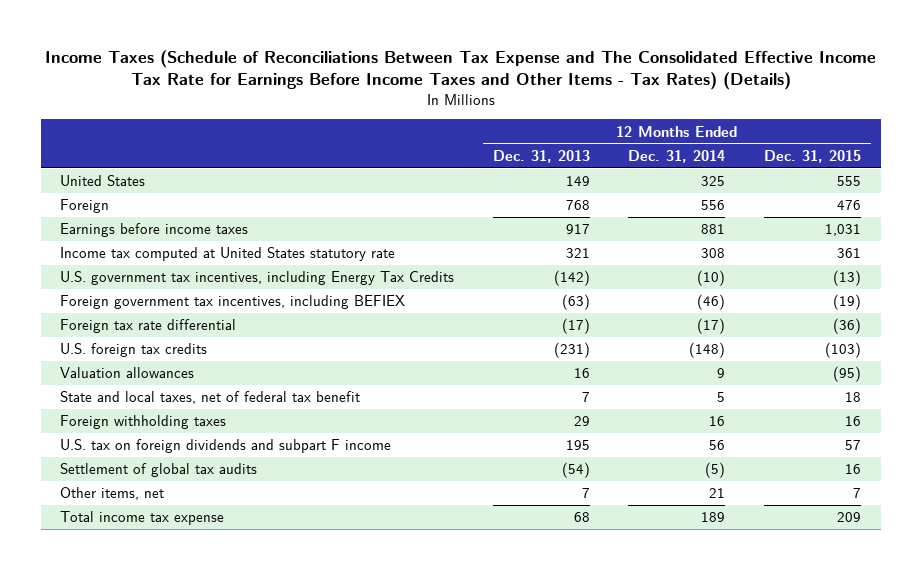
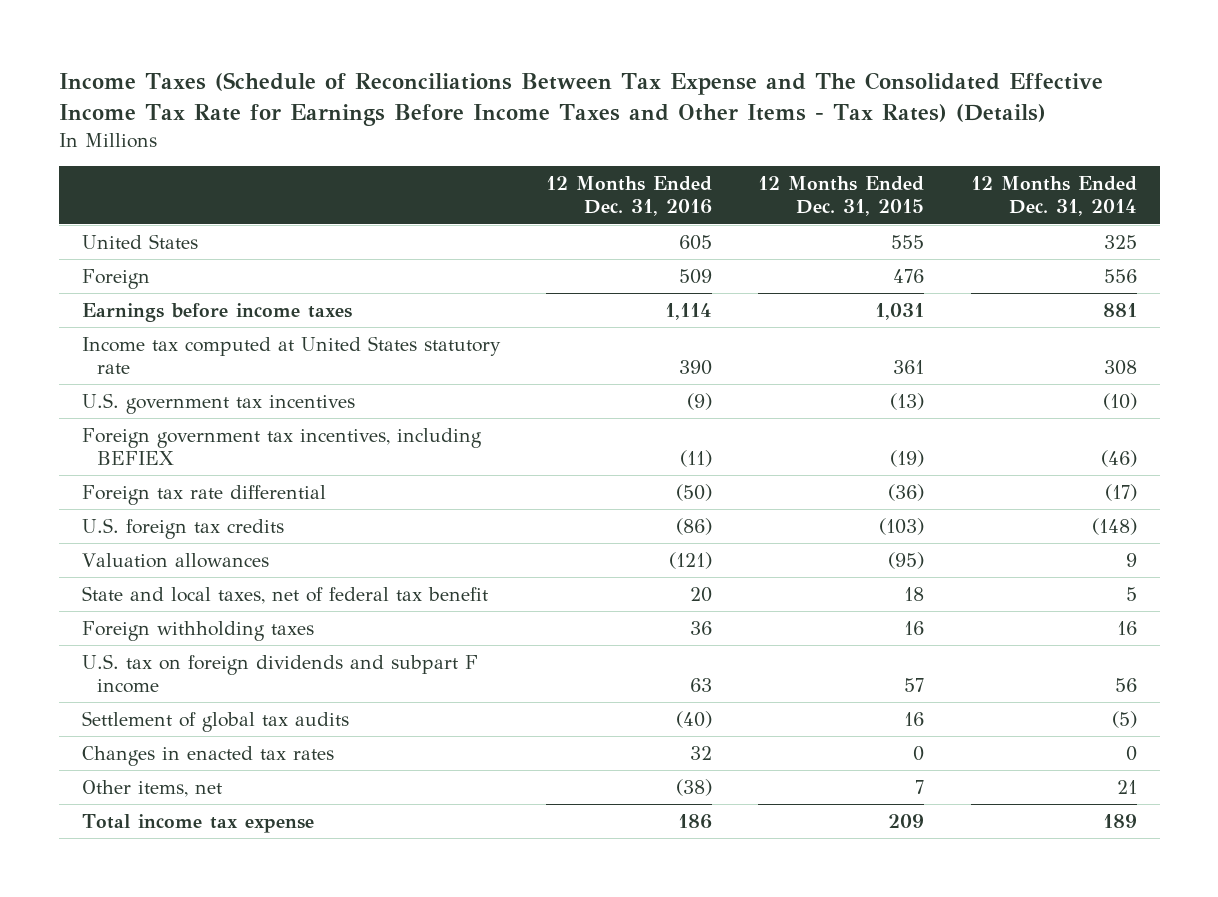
- | 12 Months Ended Dec. 31, 2013 | 12 Months Ended Dec. 31, 2014 | 12 Months Ended Dec. 31, 2015
+ | 12 Months Ended Dec. 31, 2016 | 12 Months Ended Dec. 31, 2015 | 12 Months Ended Dec. 31, 2014
- U.S. government tax incentives, including Energy Tax Credits | (142) | (10) | (13)
+ U.S. government tax incentives | (9) | (13) | (10)
+ Changes in enacted tax rates | 32 | 0 | 0

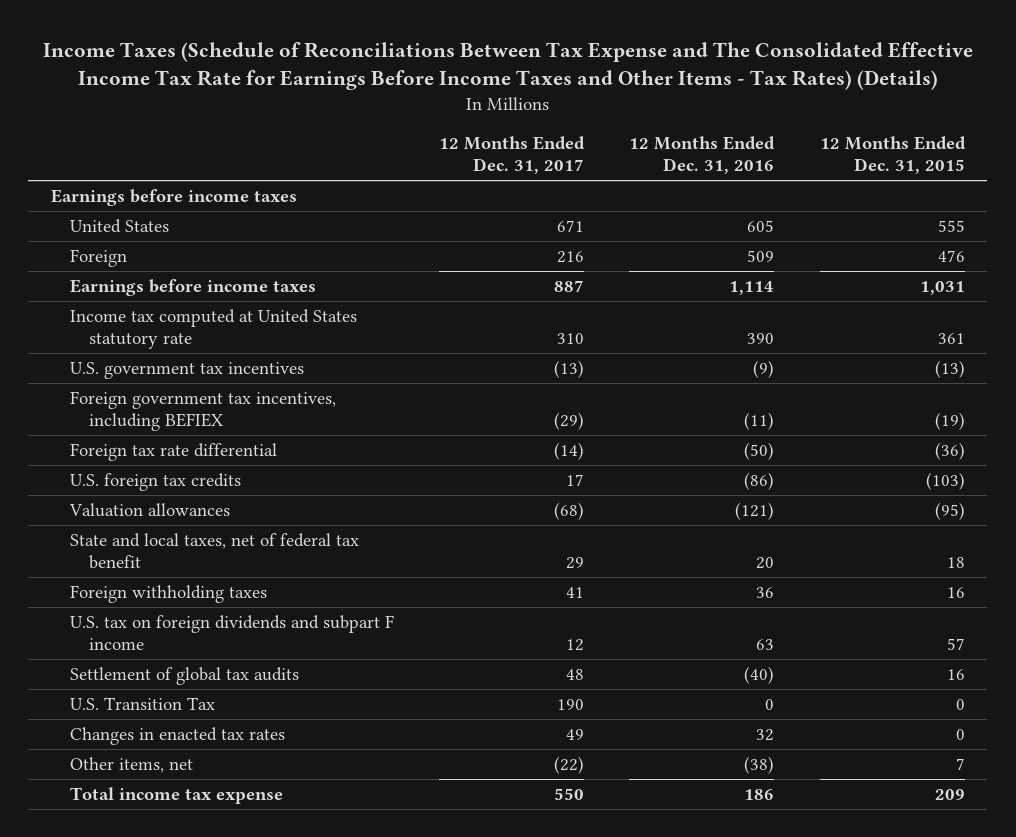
- | 12 Months Ended Dec. 31, 2016 | 12 Months Ended Dec. 31, 2015 | 12 Months Ended Dec. 31, 2014
+ | 12 Months Ended Dec. 31, 2017 | 12 Months Ended Dec. 31, 2016 | 12 Months Ended Dec. 31, 2015
+ Earnings before income taxes
+ U.S. Transition Tax | 190 | 0 | 0

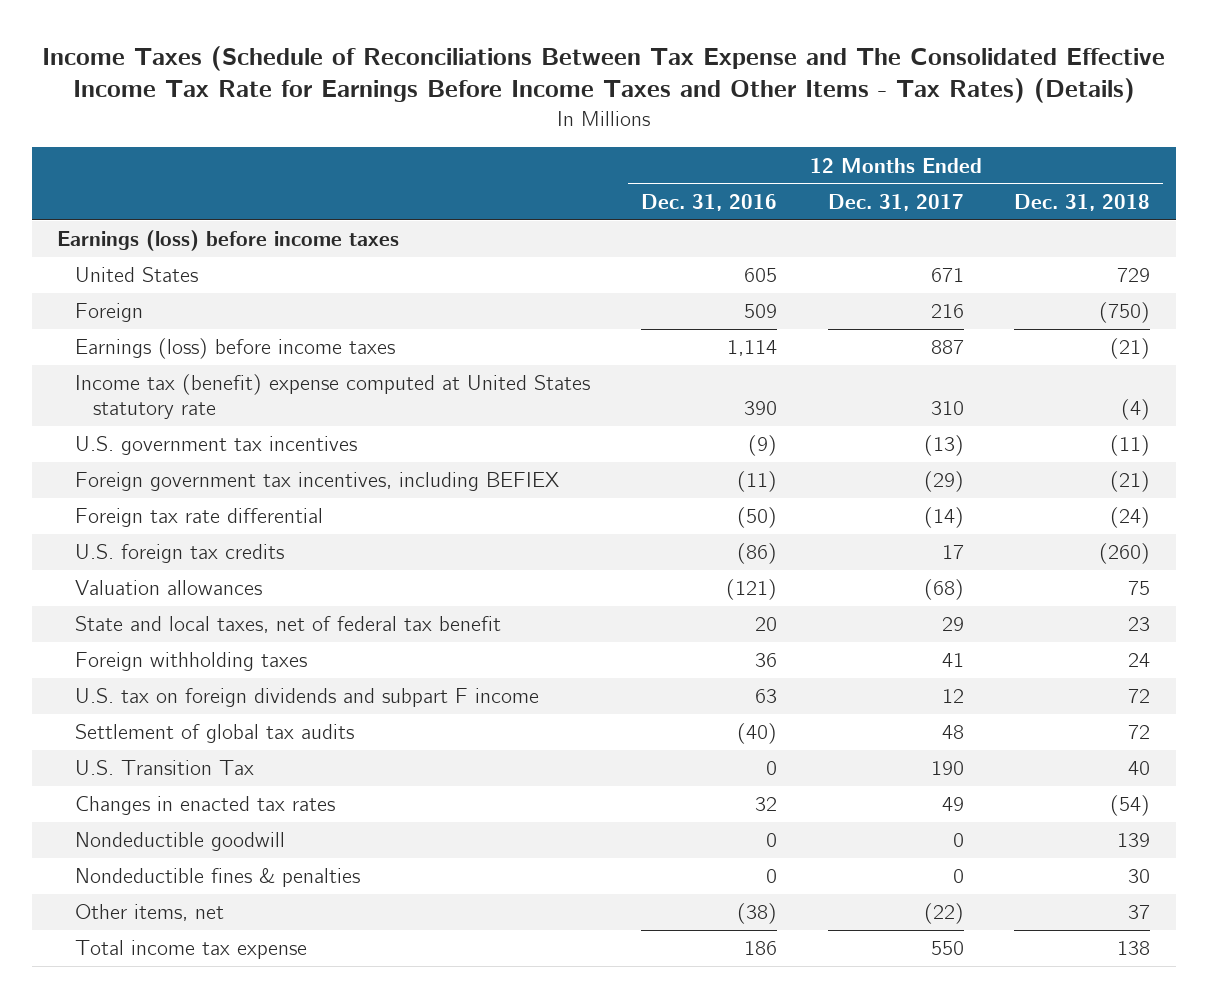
- | 12 Months Ended Dec. 31, 2017 | 12 Months Ended Dec. 31, 2016 | 12 Months Ended Dec. 31, 2015
+ | 12 Months Ended Dec. 31, 2016 | 12 Months Ended Dec. 31, 2017 | 12 Months Ended Dec. 31, 2018
- Earnings before income taxes
+ Earnings (loss) before income taxes
- Earnings before income taxes | 887 | 1,114 | 1,031
- Income tax computed at United States statutory rate | 310 | 390 | 361
+ Earnings (loss) before income taxes | 1,114 | 887 | (21)
+ Income tax (benefit) expense computed at United States statutory rate | 390 | 310 | (4)
+ Nondeductible goodwill | 0 | 0 | 139
+ Nondeductible fines & penalties | 0 | 0 | 30

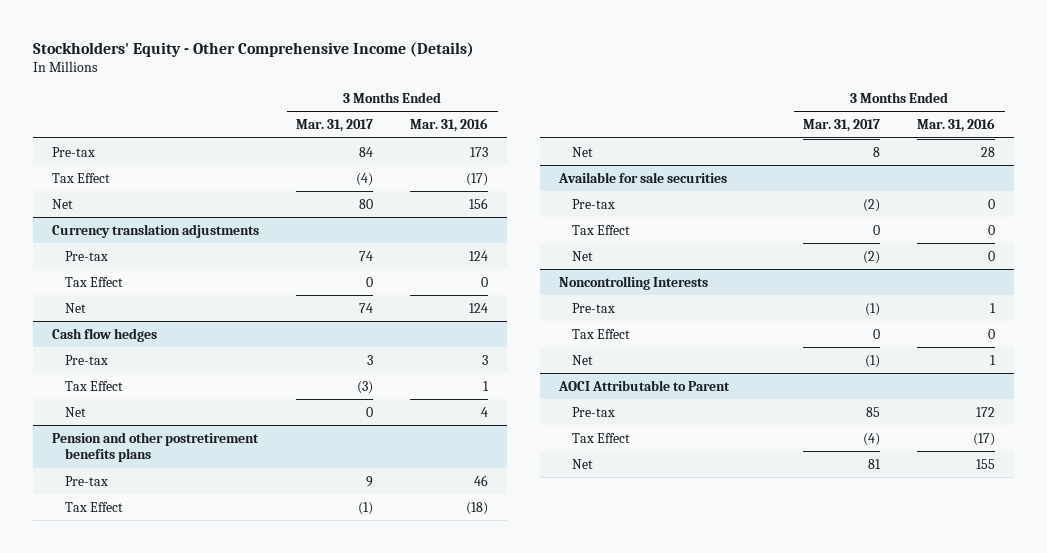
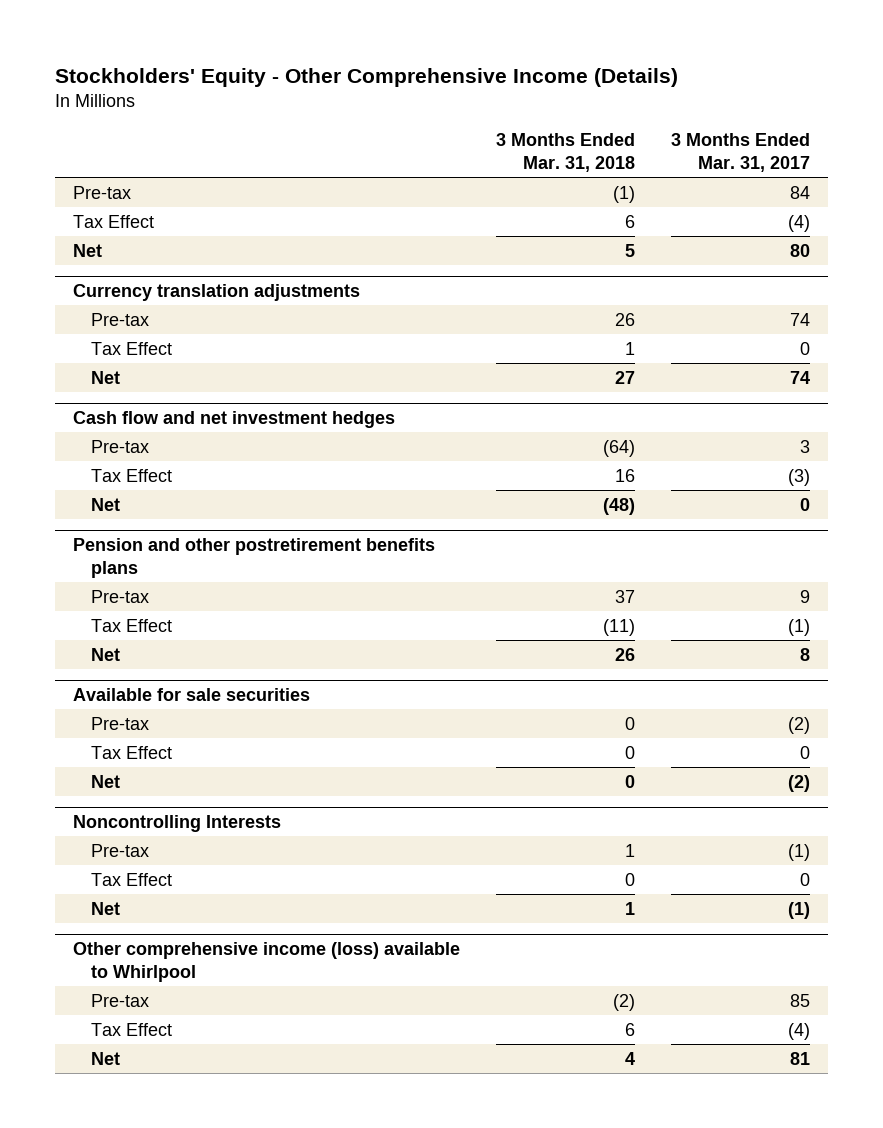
- | 3 Months Ended Mar. 31, 2017 | 3 Months Ended Mar. 31, 2016
+ | 3 Months Ended Mar. 31, 2018 | 3 Months Ended Mar. 31, 2017
- Cash flow hedges
+ Cash flow and net investment hedges
- AOCI Attributable to Parent
+ Other comprehensive income (loss) available to Whirlpool

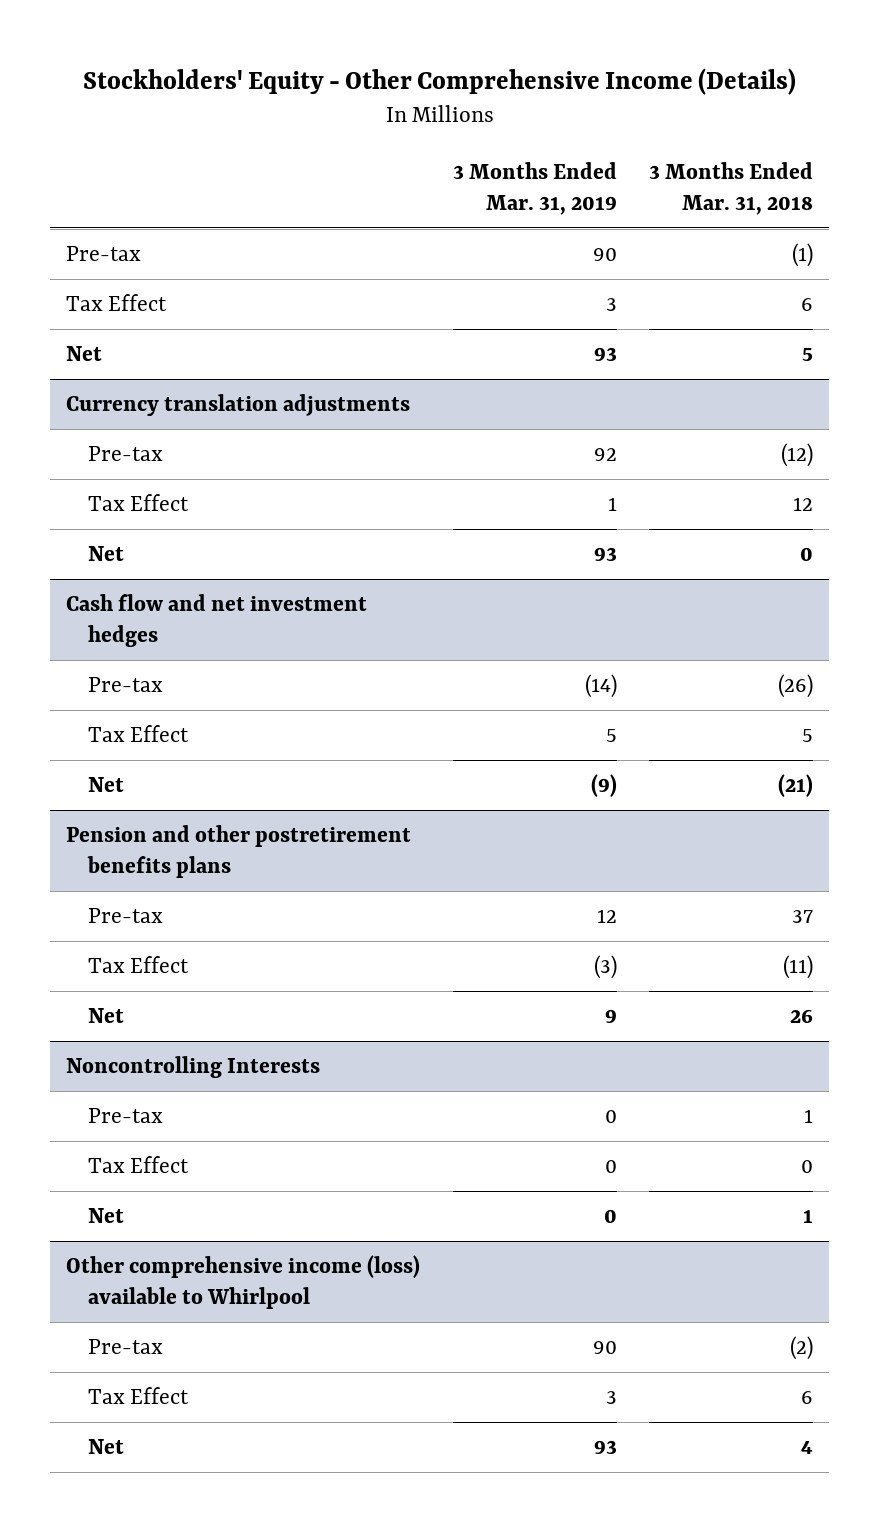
- | 3 Months Ended Mar. 31, 2018 | 3 Months Ended Mar. 31, 2017
+ | 3 Months Ended Mar. 31, 2019 | 3 Months Ended Mar. 31, 2018
@ Currency translation adjustments
- Pre-tax | 26 | 74
- Tax Effect | 1 | 0
- Net | 27 | 74
+ Pre-tax | 92 | (12)
+ Tax Effect | 1 | 12
+ Net | 93 | 0
@ Cash flow and net investment hedges
- Pre-tax | (64) | 3
- Tax Effect | 16 | (3)
- Net | (48) | 0
+ Pre-tax | (14) | (26)
+ Tax Effect | 5 | 5
+ Net | (9) | (21)
- Available for sale securities
- Pre-tax | 0 | (2)
- Tax Effect | 0 | 0
- Net | 0 | (2)

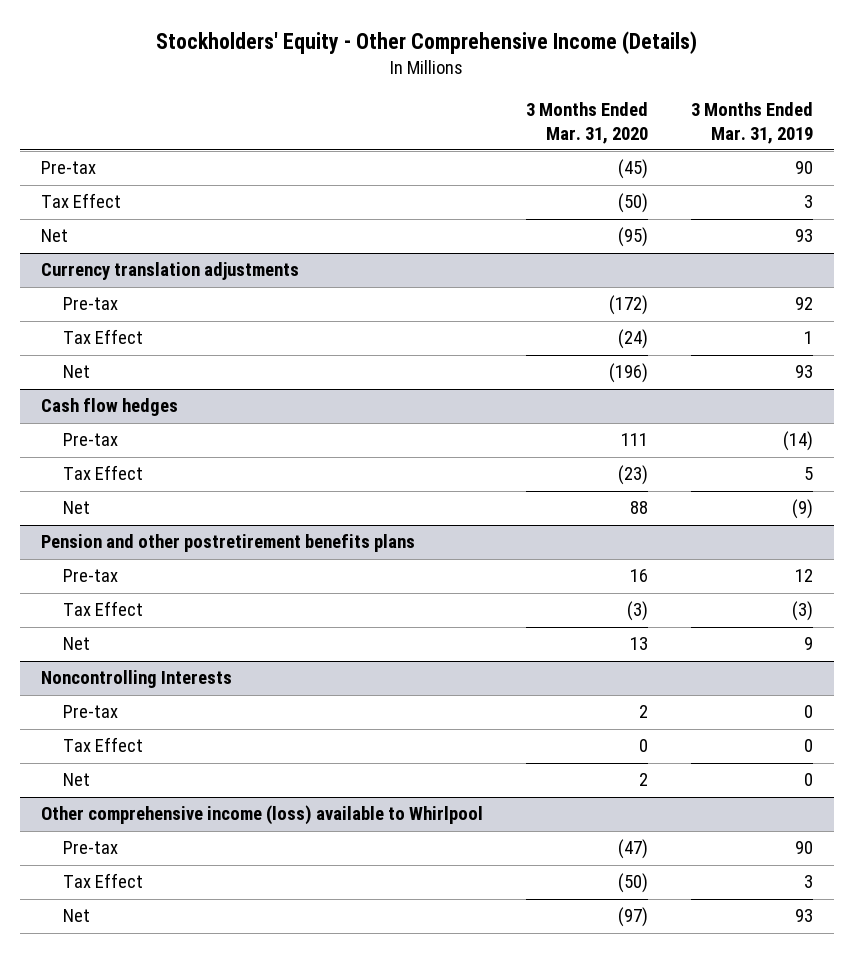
- | 3 Months Ended Mar. 31, 2019 | 3 Months Ended Mar. 31, 2018
+ | 3 Months Ended Mar. 31, 2020 | 3 Months Ended Mar. 31, 2019
- Cash flow and net investment hedges
+ Cash flow hedges

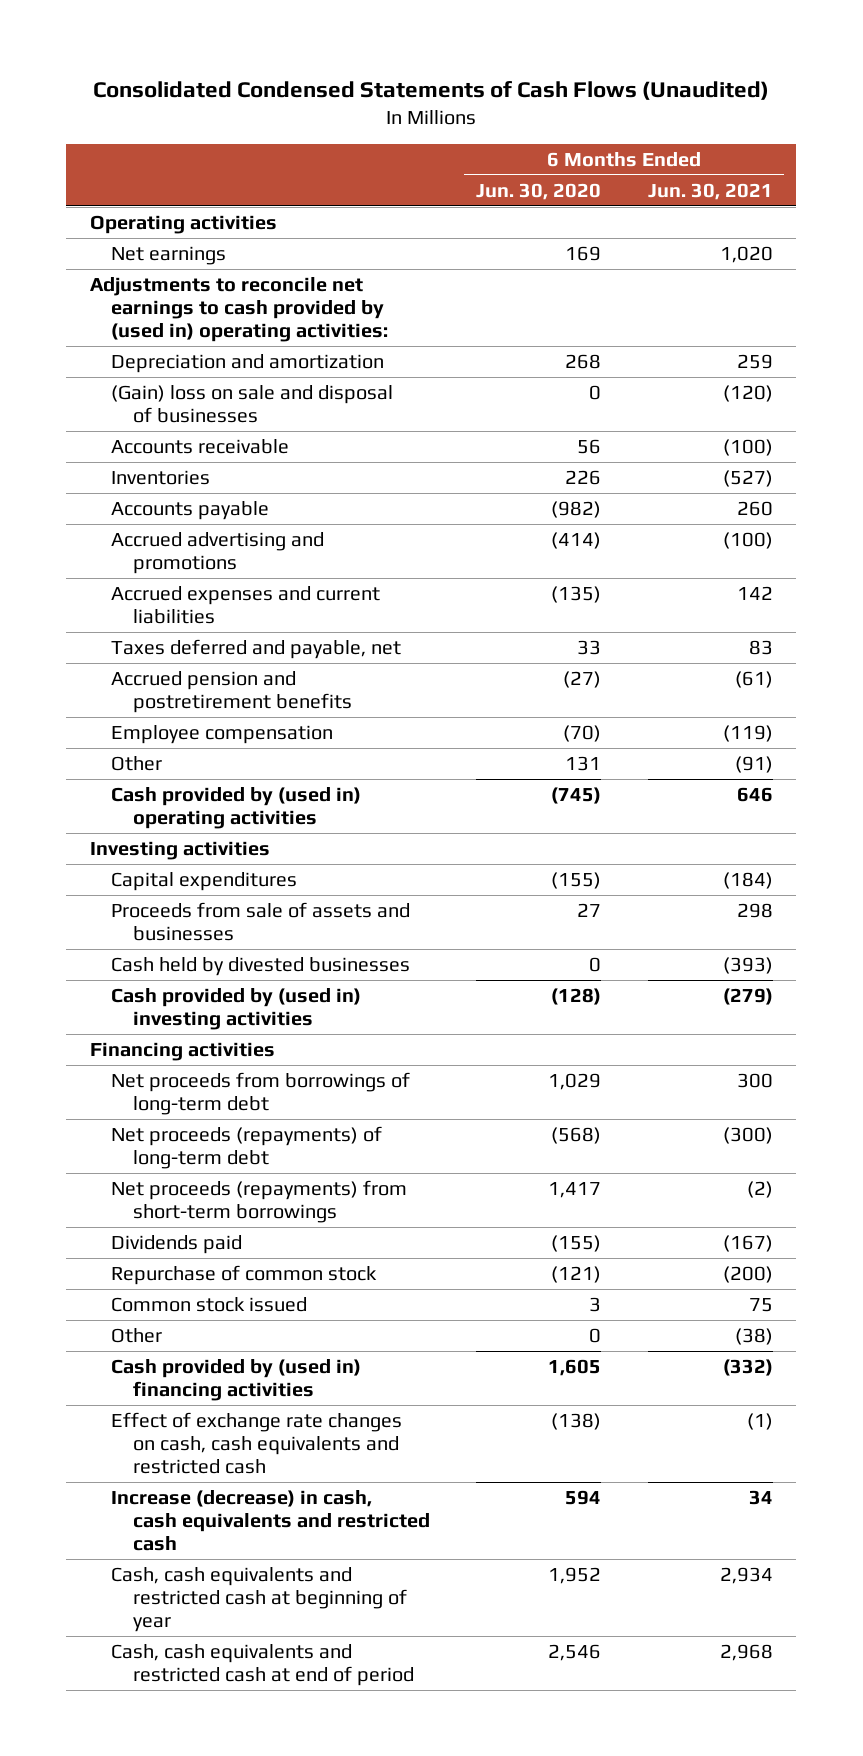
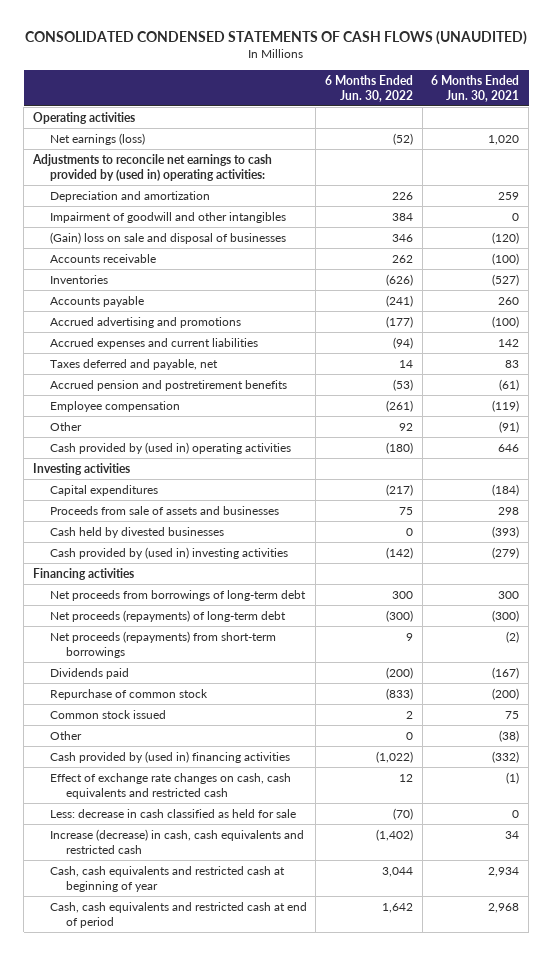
- Consolidated Condensed Statements of Cash Flows (Unaudited)
+ CONSOLIDATED CONDENSED STATEMENTS OF CASH FLOWS (UNAUDITED)
- | 6 Months Ended Jun. 30, 2020 | 6 Months Ended Jun. 30, 2021
+ | 6 Months Ended Jun. 30, 2022 | 6 Months Ended Jun. 30, 2021
- Net earnings | 169 | 1,020
+ Net earnings (loss) | (52) | 1,020
+ Impairment of goodwill and other intangibles | 384 | 0
+ Less: decrease in cash classified as held for sale | (70) | 0

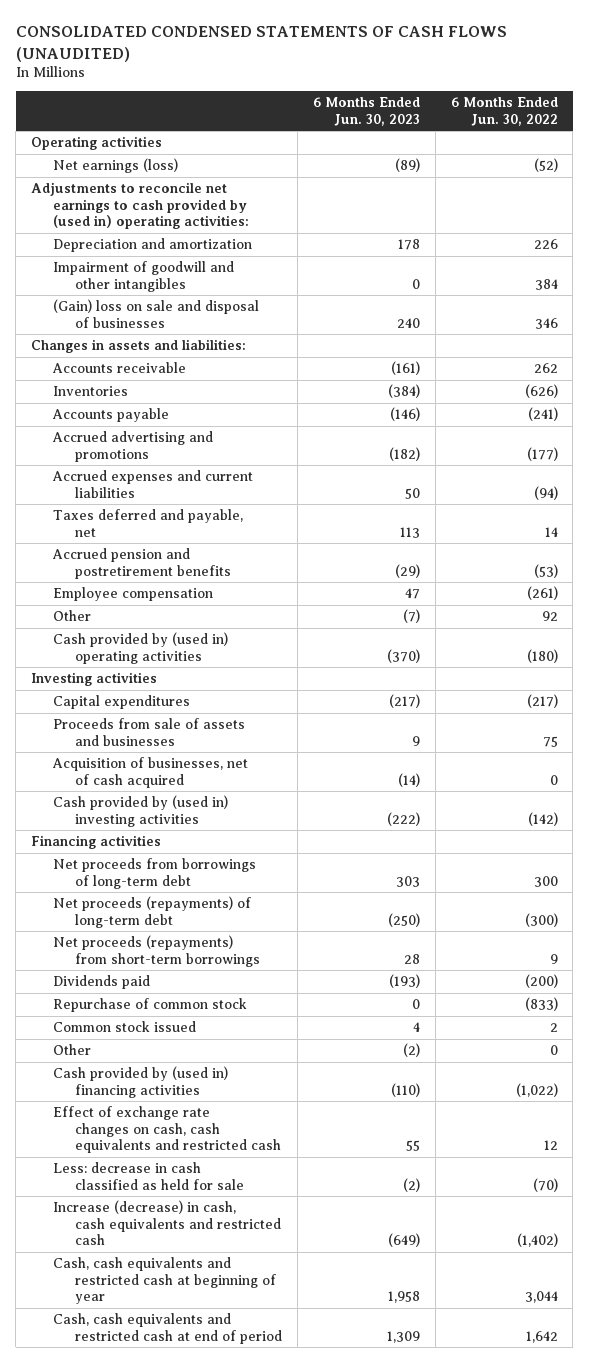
- | 6 Months Ended Jun. 30, 2022 | 6 Months Ended Jun. 30, 2021
+ | 6 Months Ended Jun. 30, 2023 | 6 Months Ended Jun. 30, 2022
+ Changes in assets and liabilities:
- Cash held by divested businesses | 0 | (393)
+ Acquisition of businesses, net of cash acquired | (14) | 0

